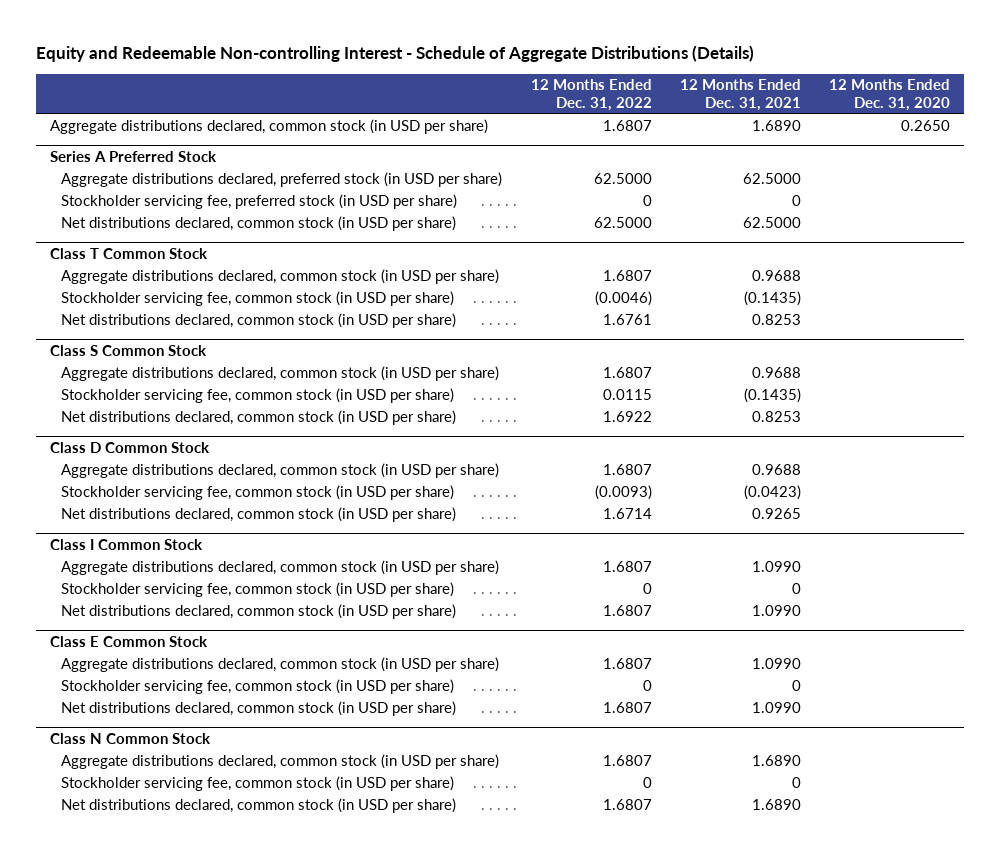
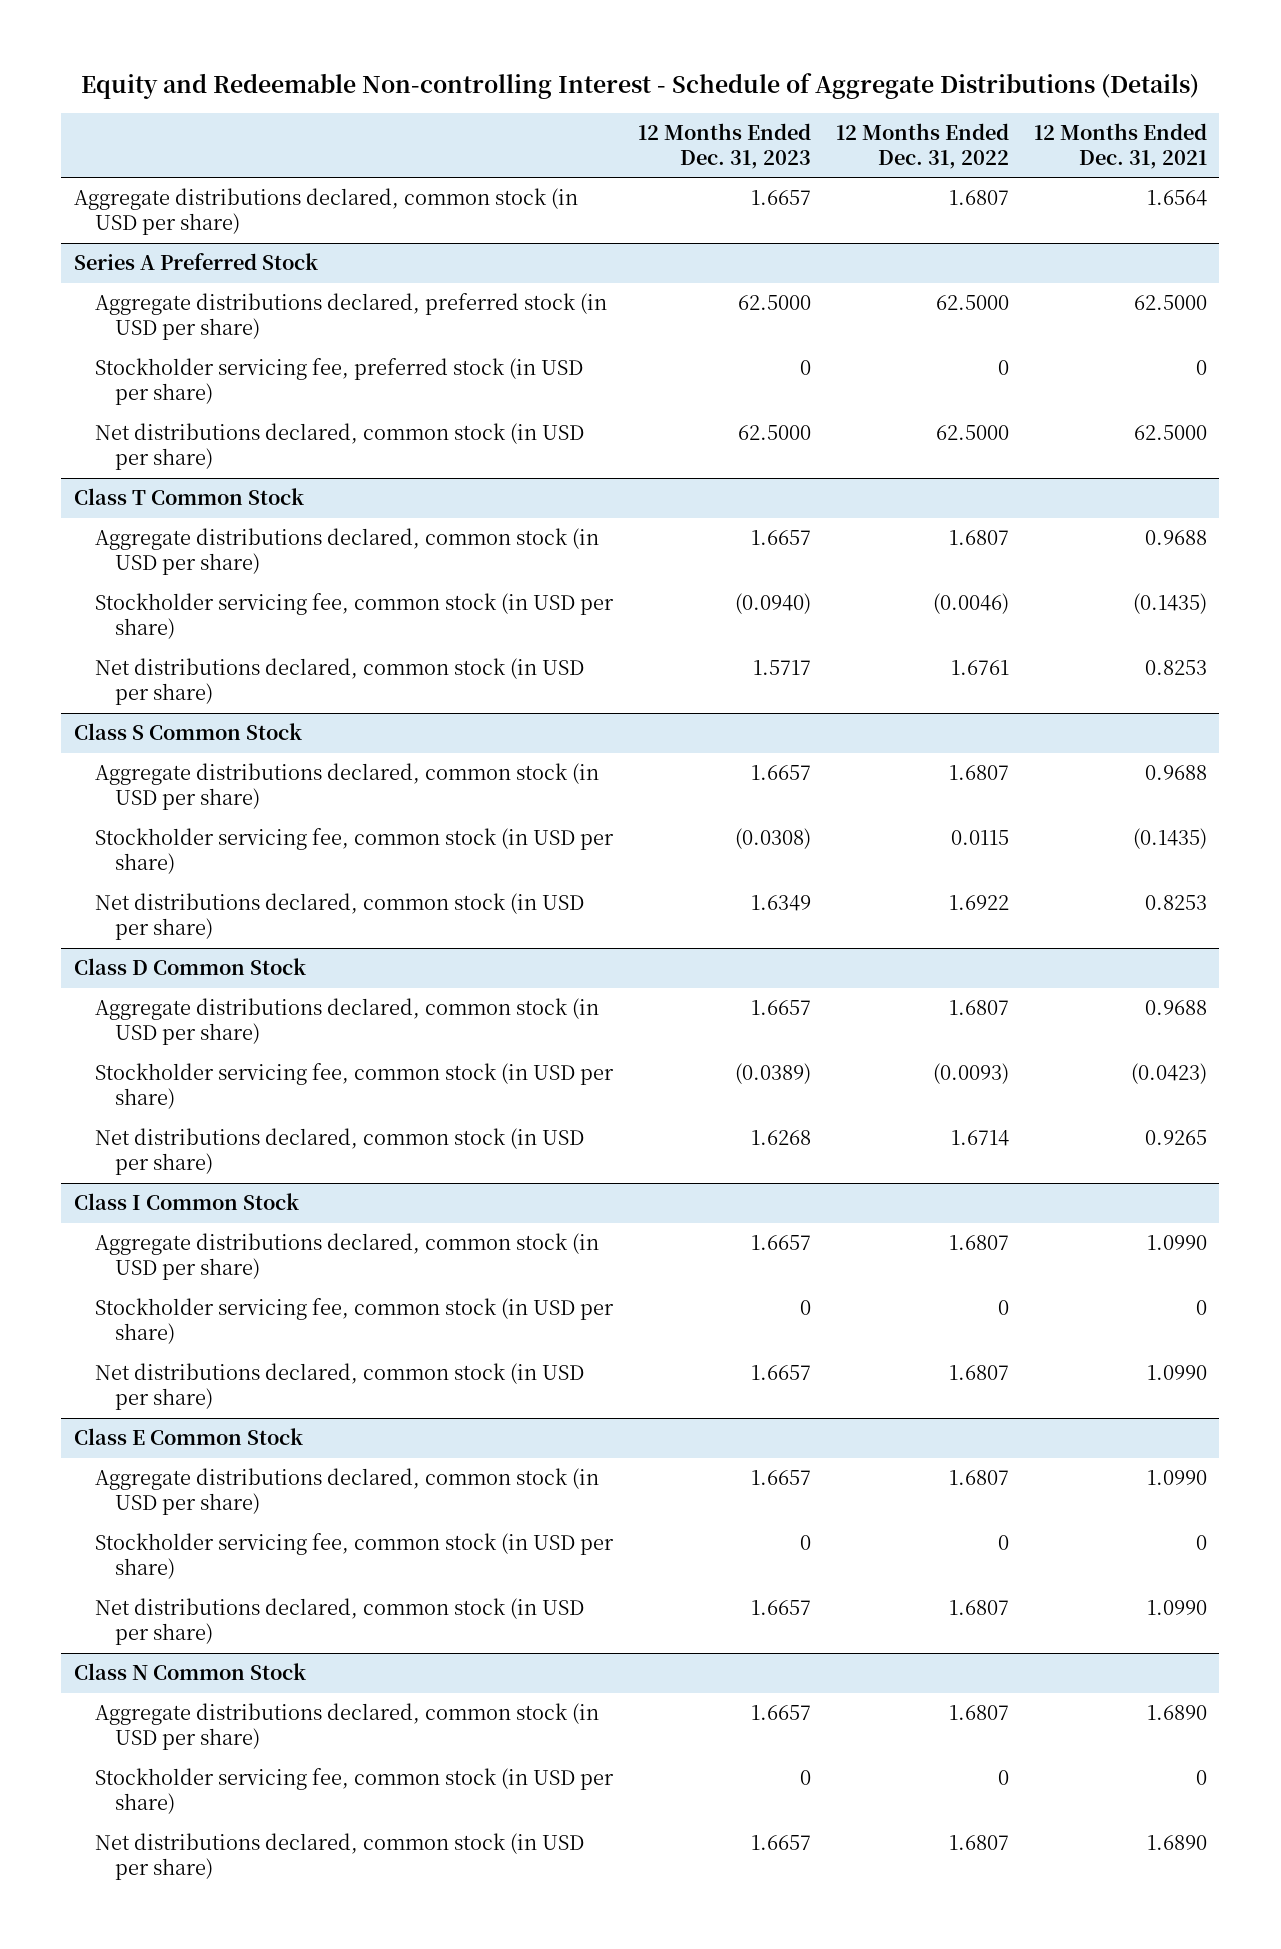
- | 12 Months Ended Dec. 31, 2022 | 12 Months Ended Dec. 31, 2021 | 12 Months Ended Dec. 31, 2020
+ | 12 Months Ended Dec. 31, 2023 | 12 Months Ended Dec. 31, 2022 | 12 Months Ended Dec. 31, 2021
- Aggregate distributions declared, common stock (in USD per share) | 1.6807 | 1.6890 | 0.2650
+ Aggregate distributions declared, common stock (in USD per share) | 1.6657 | 1.6807 | 1.6564

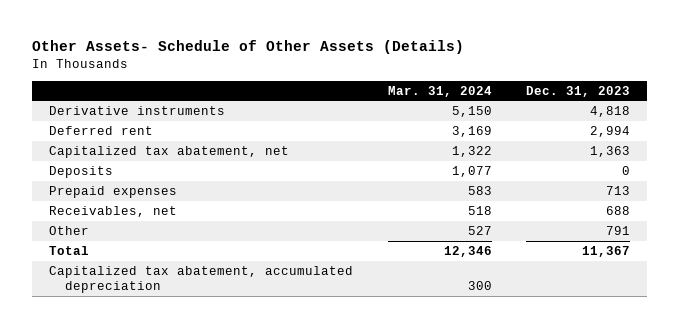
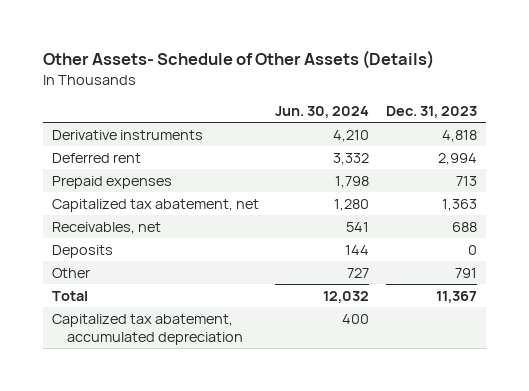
- | Mar. 31, 2024 | Dec. 31, 2023
+ | Jun. 30, 2024 | Dec. 31, 2023
moved down: Capitalized tax abatement, net | 1,280 | 1,363
moved down: Deposits | 144 | 0

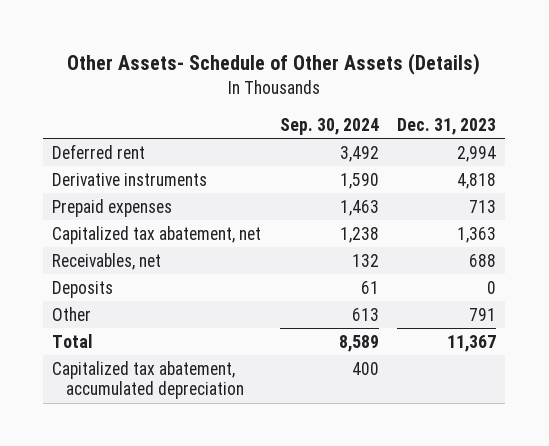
- | Jun. 30, 2024 | Dec. 31, 2023
+ | Sep. 30, 2024 | Dec. 31, 2023
moved down: Derivative instruments | 1,590 | 4,818

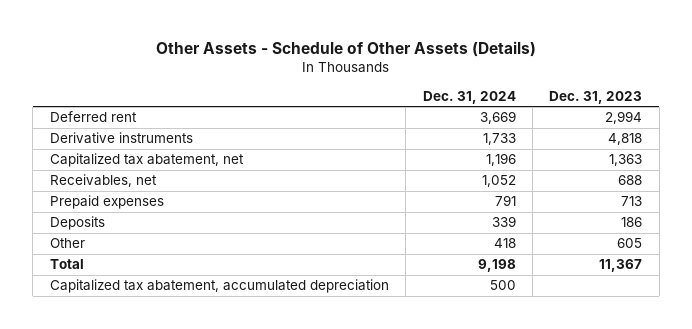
- Other Assets- Schedule of Other Assets (Details)
+ Other Assets - Schedule of Other Assets (Details)
- | Sep. 30, 2024 | Dec. 31, 2023
+ | Dec. 31, 2024 | Dec. 31, 2023
- Deposits | 61 | 0
- Other | 613 | 791
moved down: Prepaid expenses | 791 | 713
+ Deposits | 339 | 186
+ Other | 418 | 605

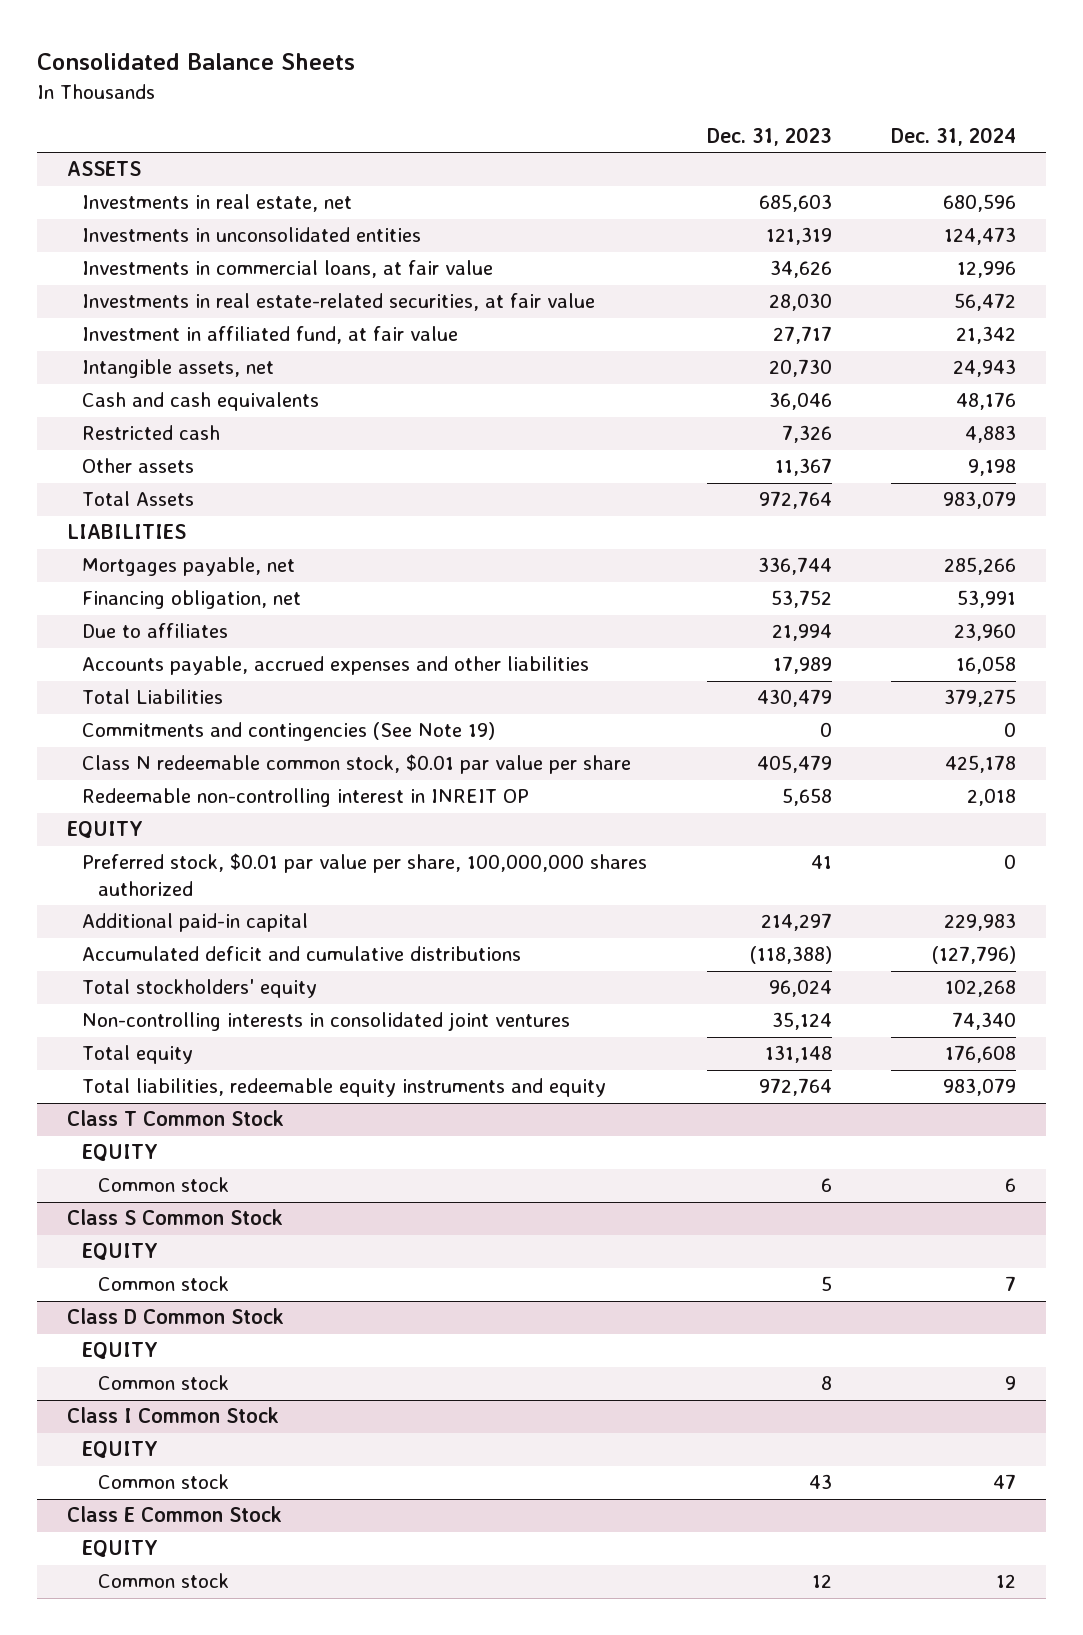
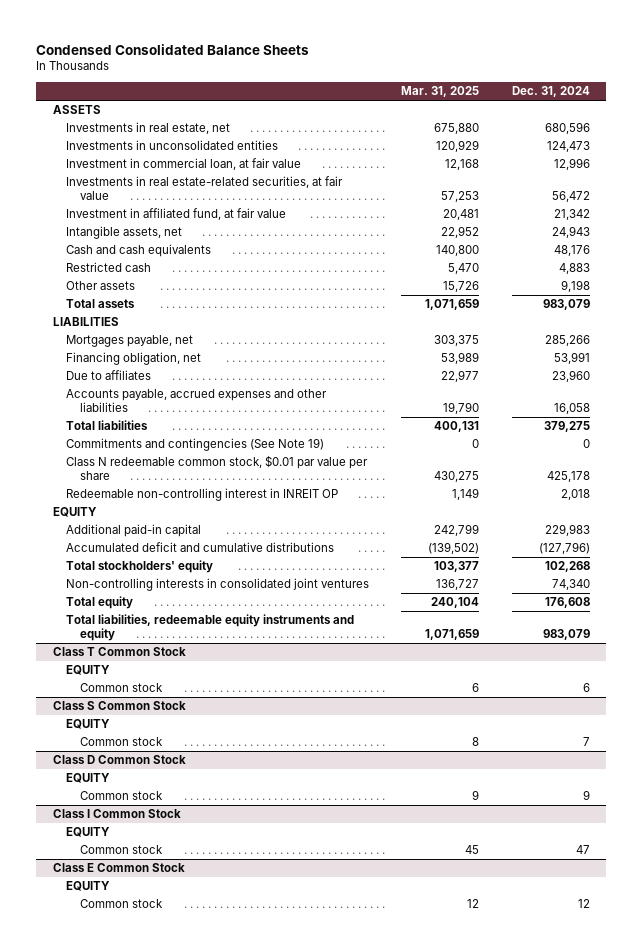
- Consolidated Balance Sheets
+ Condensed Consolidated Balance Sheets
- | Dec. 31, 2023 | Dec. 31, 2024
+ | Mar. 31, 2025 | Dec. 31, 2024
- Investments in commercial loans, at fair value | 34,626 | 12,996
+ Investment in commercial loan, at fair value | 12,168 | 12,996
- Total Assets | 972,764 | 983,079
+ Total assets | 1,071,659 | 983,079
- Total Liabilities | 430,479 | 379,275
+ Total liabilities | 400,131 | 379,275
- Preferred stock, $0.01 par value per share, 100,000,000 shares authorized | 41 | 0

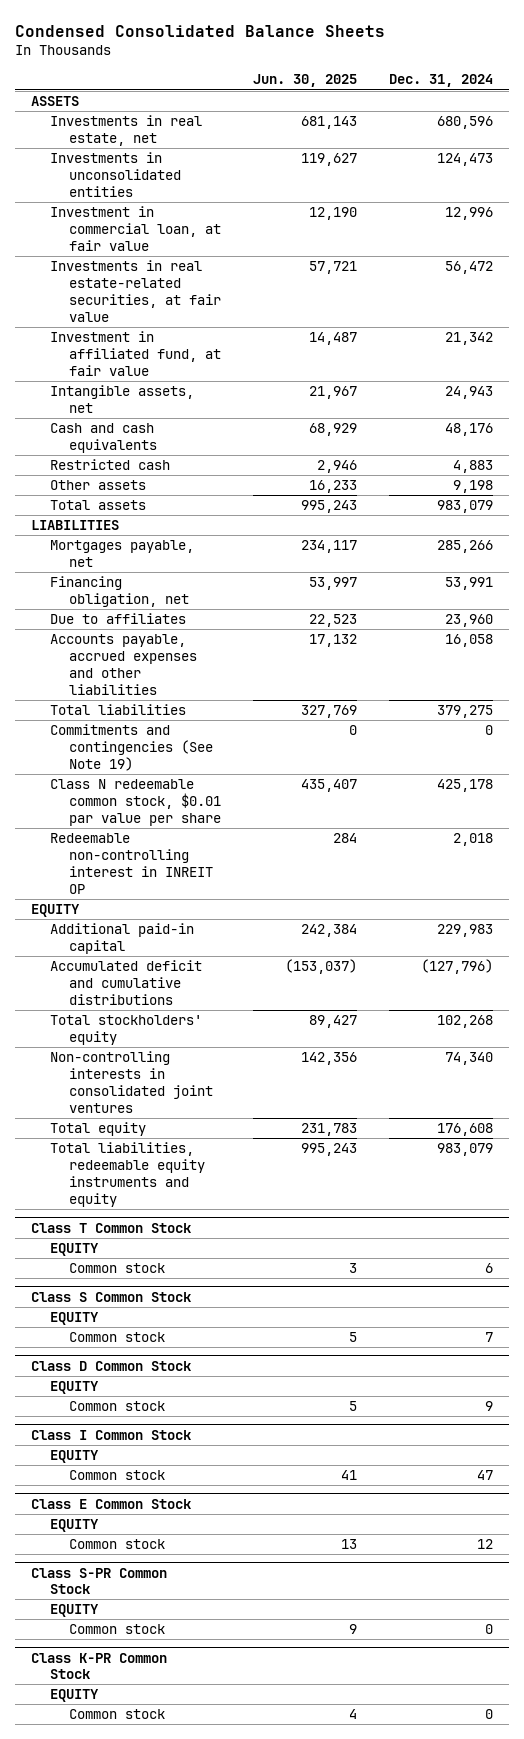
- | Mar. 31, 2025 | Dec. 31, 2024
+ | Jun. 30, 2025 | Dec. 31, 2024
+ Class S-PR Common Stock
+ EQUITY
+ Common stock | 9 | 0
+ Class K-PR Common Stock
+ EQUITY
+ Common stock | 4 | 0

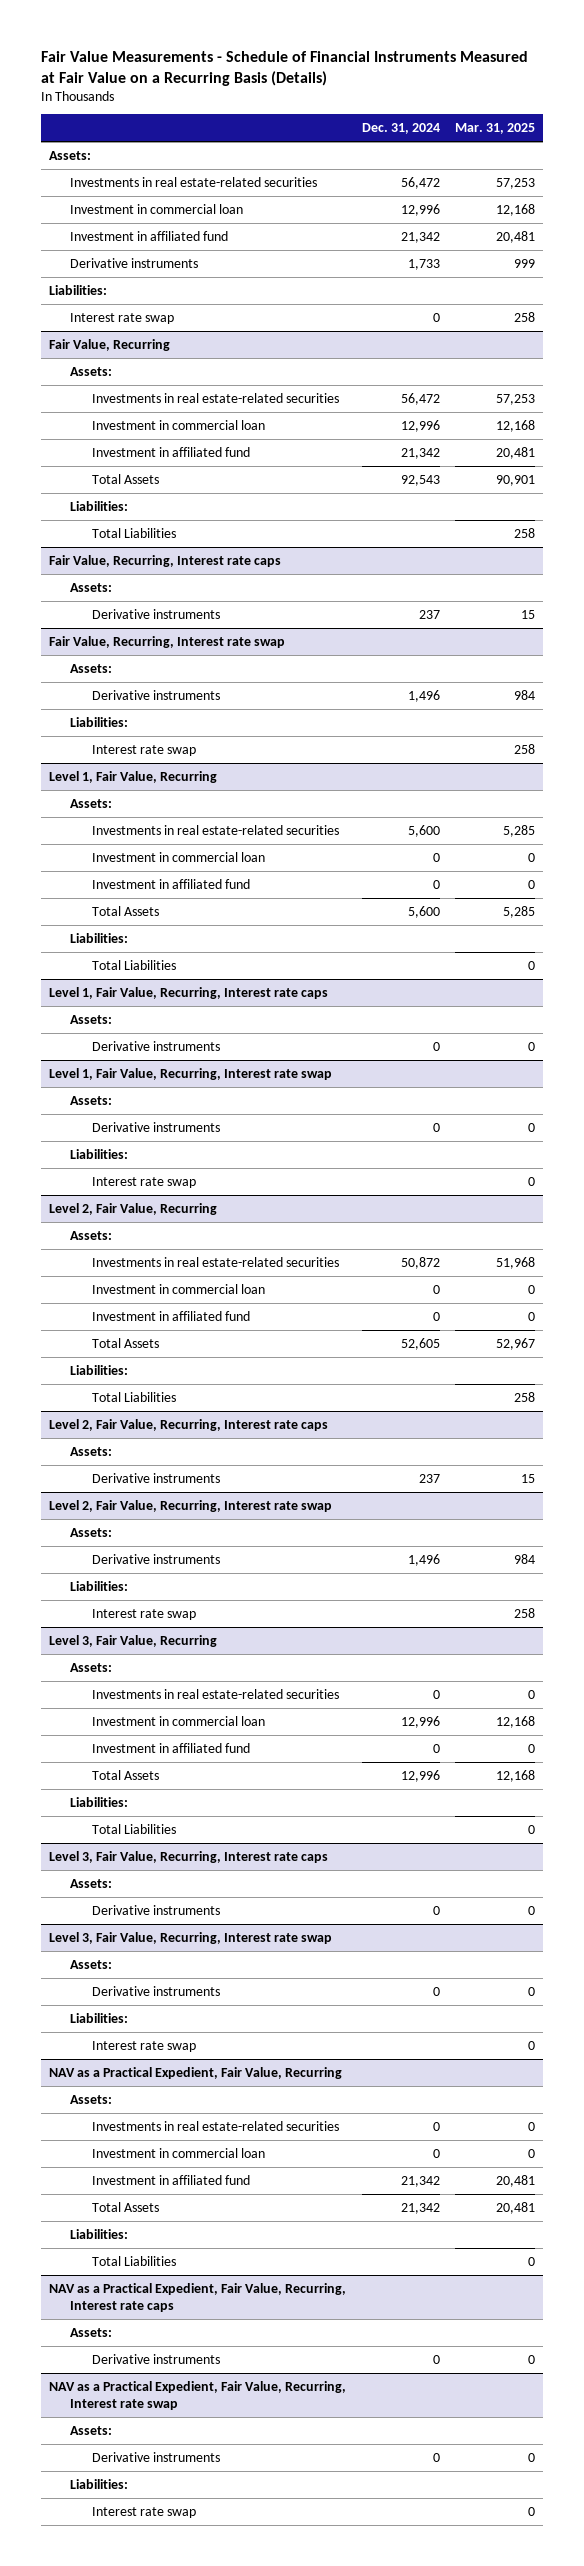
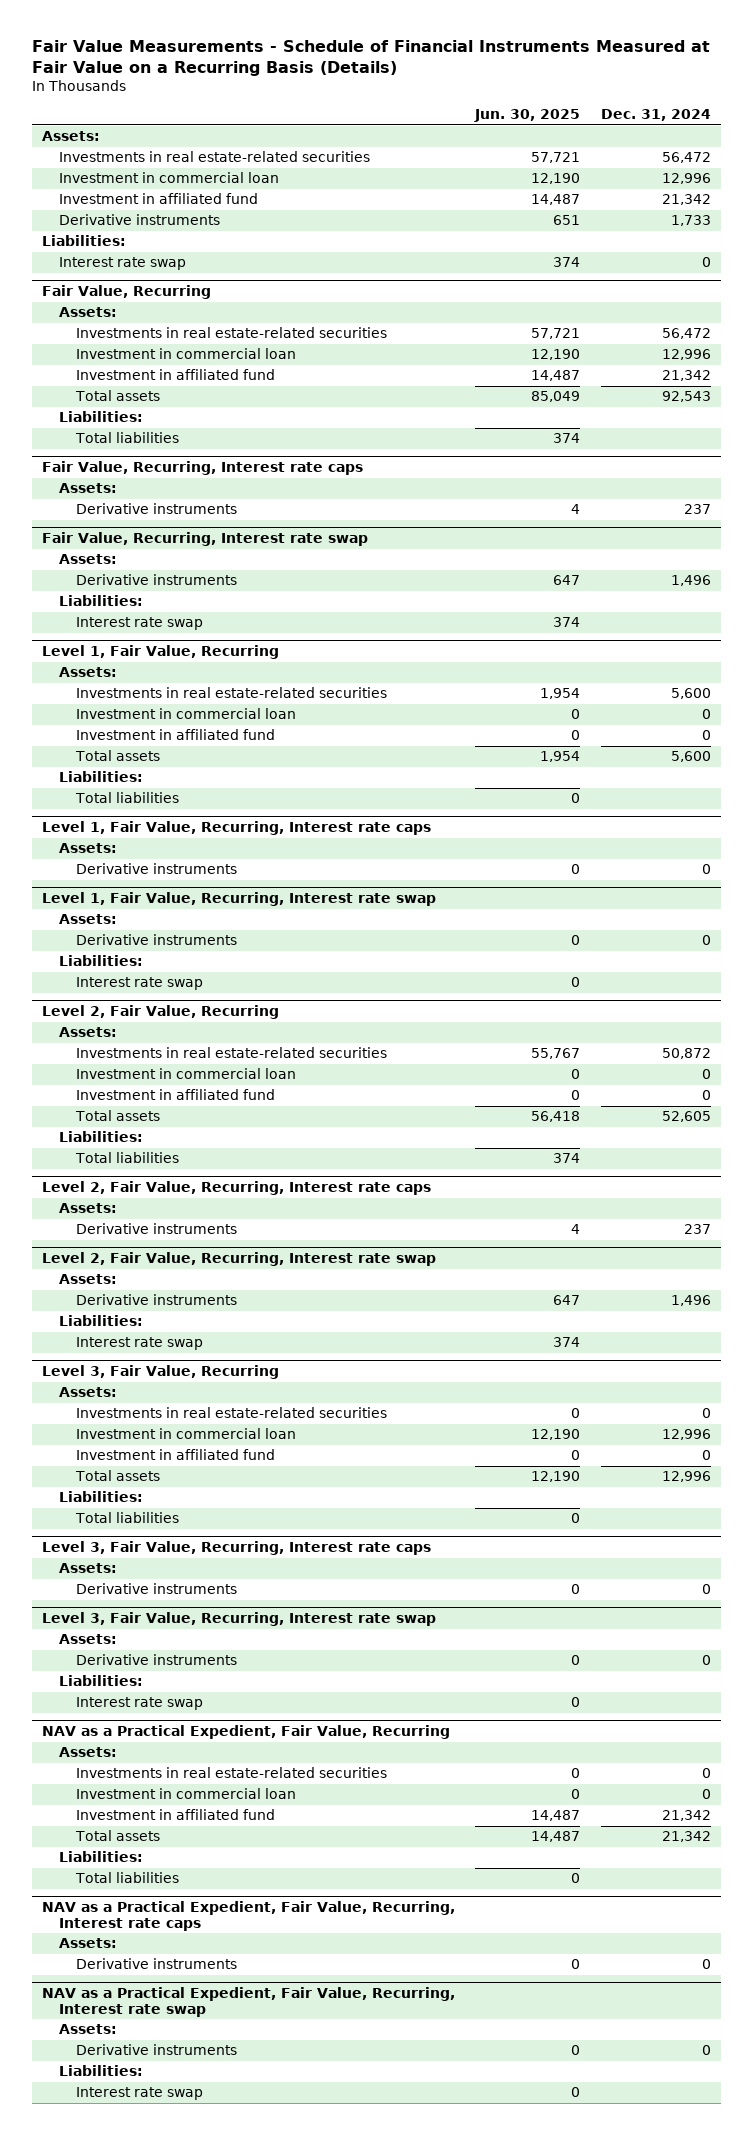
- | Dec. 31, 2024 | Mar. 31, 2025
+ | Jun. 30, 2025 | Dec. 31, 2024
@ Fair Value, Recurring
- Total Assets | 92,543 | 90,901
+ Total assets | 85,049 | 92,543
- Total Liabilities | | 258
+ Total liabilities | 374 |
@ Level 1, Fair Value, Recurring
- Total Assets | 5,600 | 5,285
+ Total assets | 1,954 | 5,600
- Total Liabilities | | 0
+ Total liabilities | 0 |
@ Level 2, Fair Value, Recurring
- Total Assets | 52,605 | 52,967
+ Total assets | 56,418 | 52,605
- Total Liabilities | | 258
+ Total liabilities | 374 |
@ Level 3, Fair Value, Recurring
- Total Assets | 12,996 | 12,168
+ Total assets | 12,190 | 12,996
- Total Liabilities | | 0
+ Total liabilities | 0 |
@ NAV as a Practical Expedient, Fair Value, Recurring
- Total Assets | 21,342 | 20,481
+ Total assets | 14,487 | 21,342
- Total Liabilities | | 0
+ Total liabilities | 0 |

